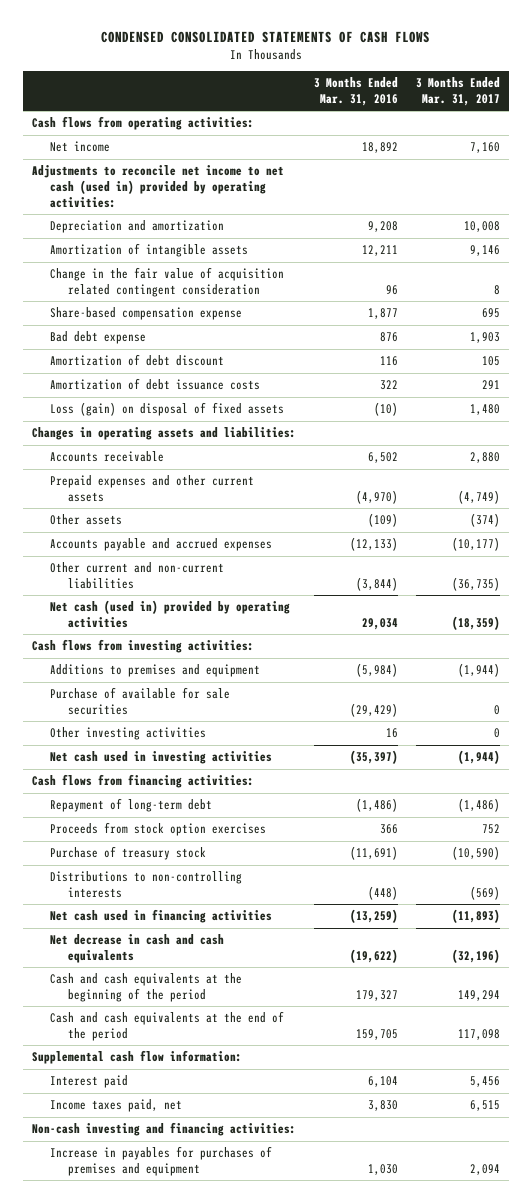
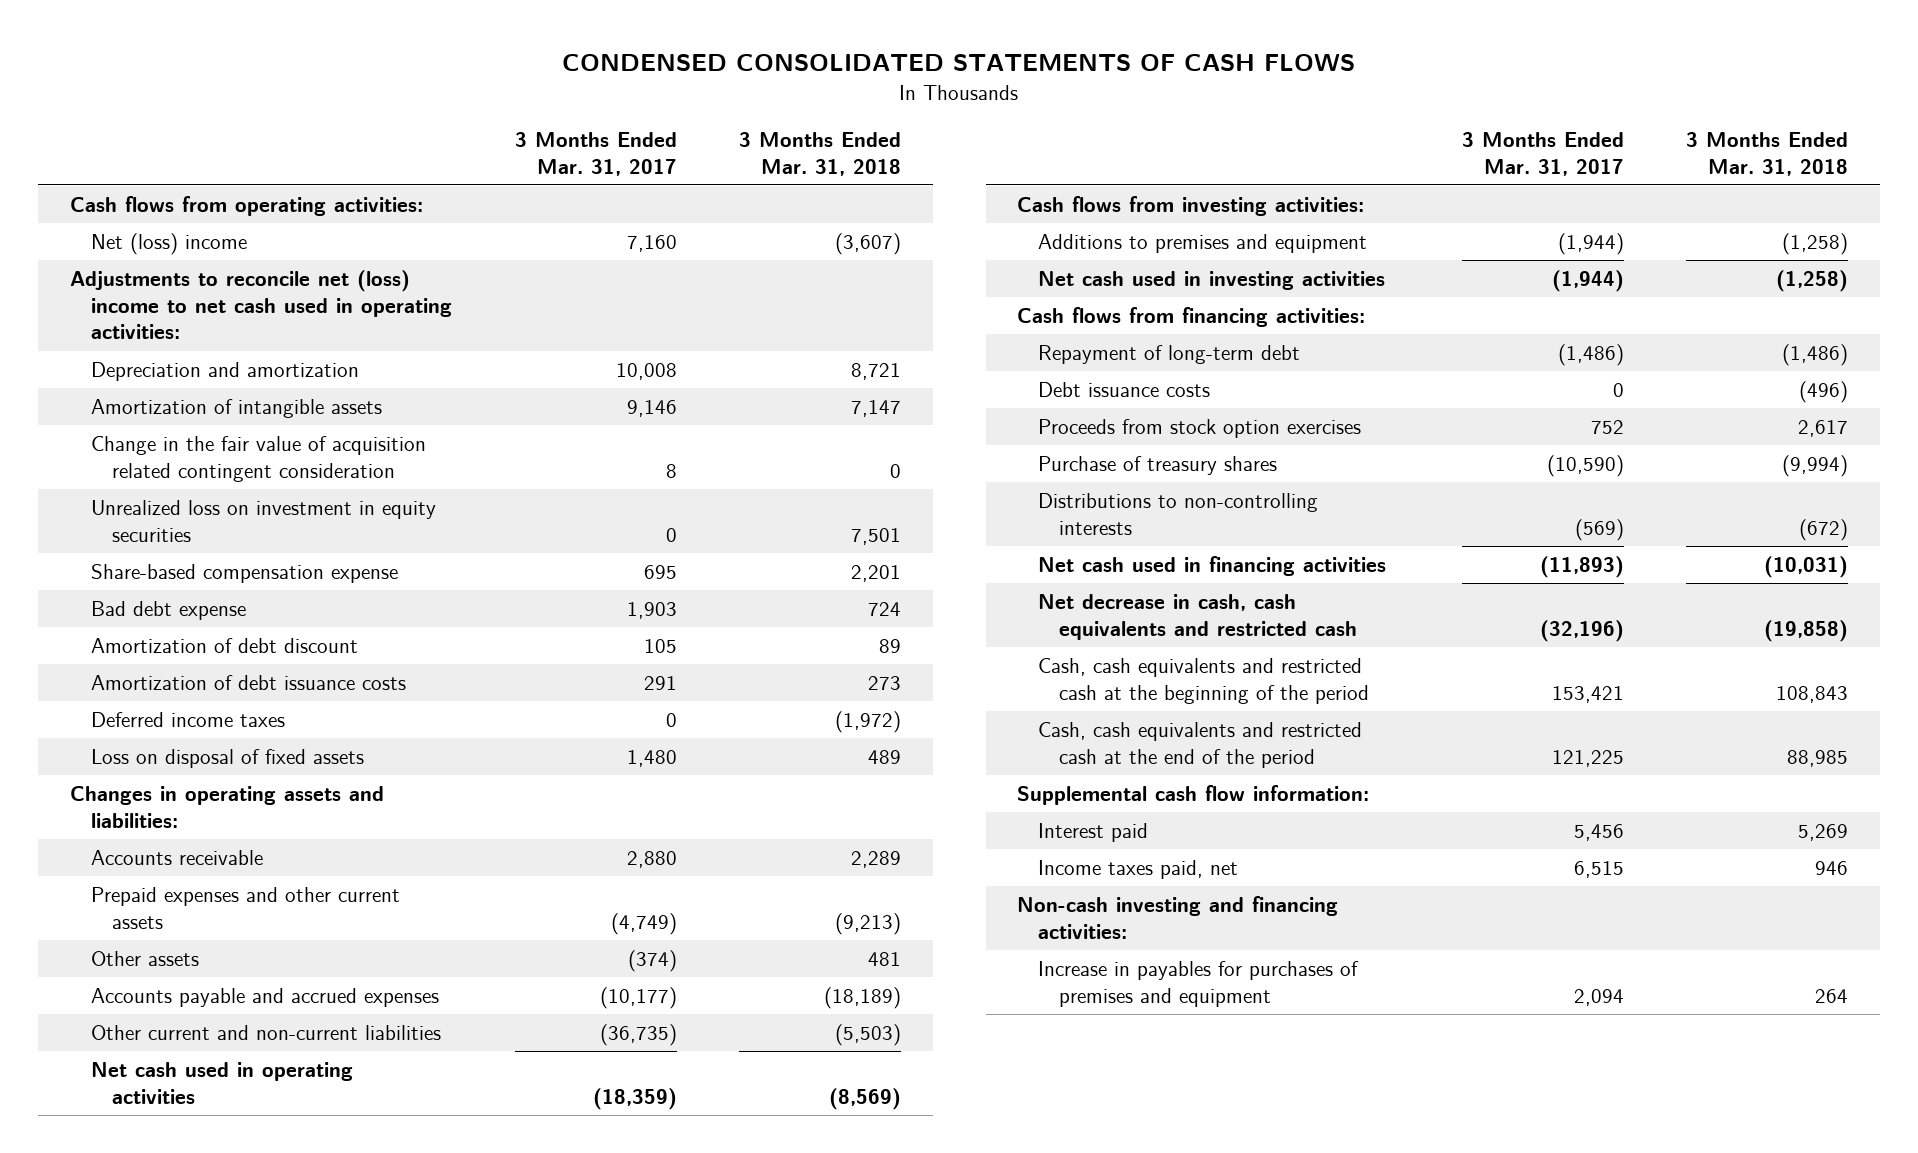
- | 3 Months Ended Mar. 31, 2016 | 3 Months Ended Mar. 31, 2017
+ | 3 Months Ended Mar. 31, 2017 | 3 Months Ended Mar. 31, 2018
- Net income | 18,892 | 7,160
- Adjustments to reconcile net income to net cash (used in) provided by operating activities:
+ Net (loss) income | 7,160 | (3,607)
+ Adjustments to reconcile net (loss) income to net cash used in operating activities:
+ Unrealized loss on investment in equity securities | 0 | 7,501
- Loss (gain) on disposal of fixed assets | (10) | 1,480
+ Deferred income taxes | 0 | (1,972)
+ Loss on disposal of fixed assets | 1,480 | 489
- Net cash (used in) provided by operating activities | 29,034 | (18,359)
+ Net cash used in operating activities | (18,359) | (8,569)
- Purchase of available for sale securities | (29,429) | 0
- Other investing activities | 16 | 0
+ Debt issuance costs | 0 | (496)
- Purchase of treasury stock | (11,691) | (10,590)
+ Purchase of treasury shares | (10,590) | (9,994)
- Net decrease in cash and cash equivalents | (19,622) | (32,196)
- Cash and cash equivalents at the beginning of the period | 179,327 | 149,294
- Cash and cash equivalents at the end of the period | 159,705 | 117,098
+ Net decrease in cash, cash equivalents and restricted cash | (32,196) | (19,858)
+ Cash, cash equivalents and restricted cash at the beginning of the period | 153,421 | 108,843
+ Cash, cash equivalents and restricted cash at the end of the period | 121,225 | 88,985

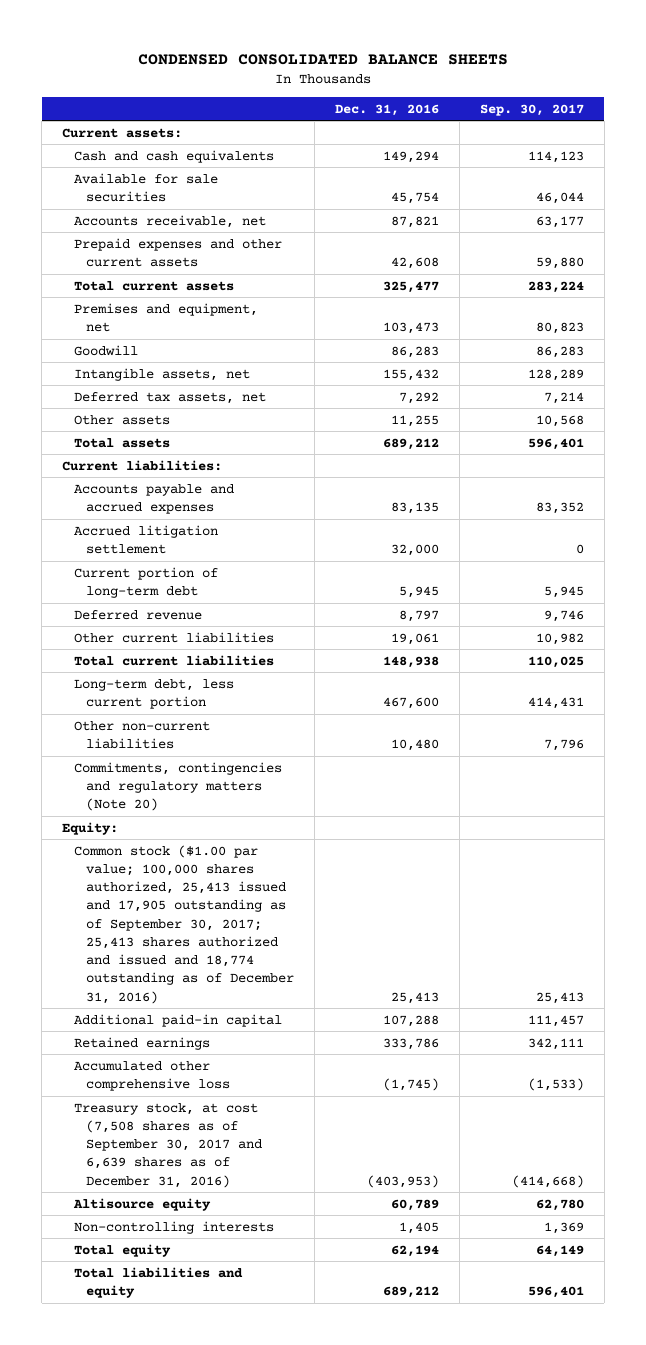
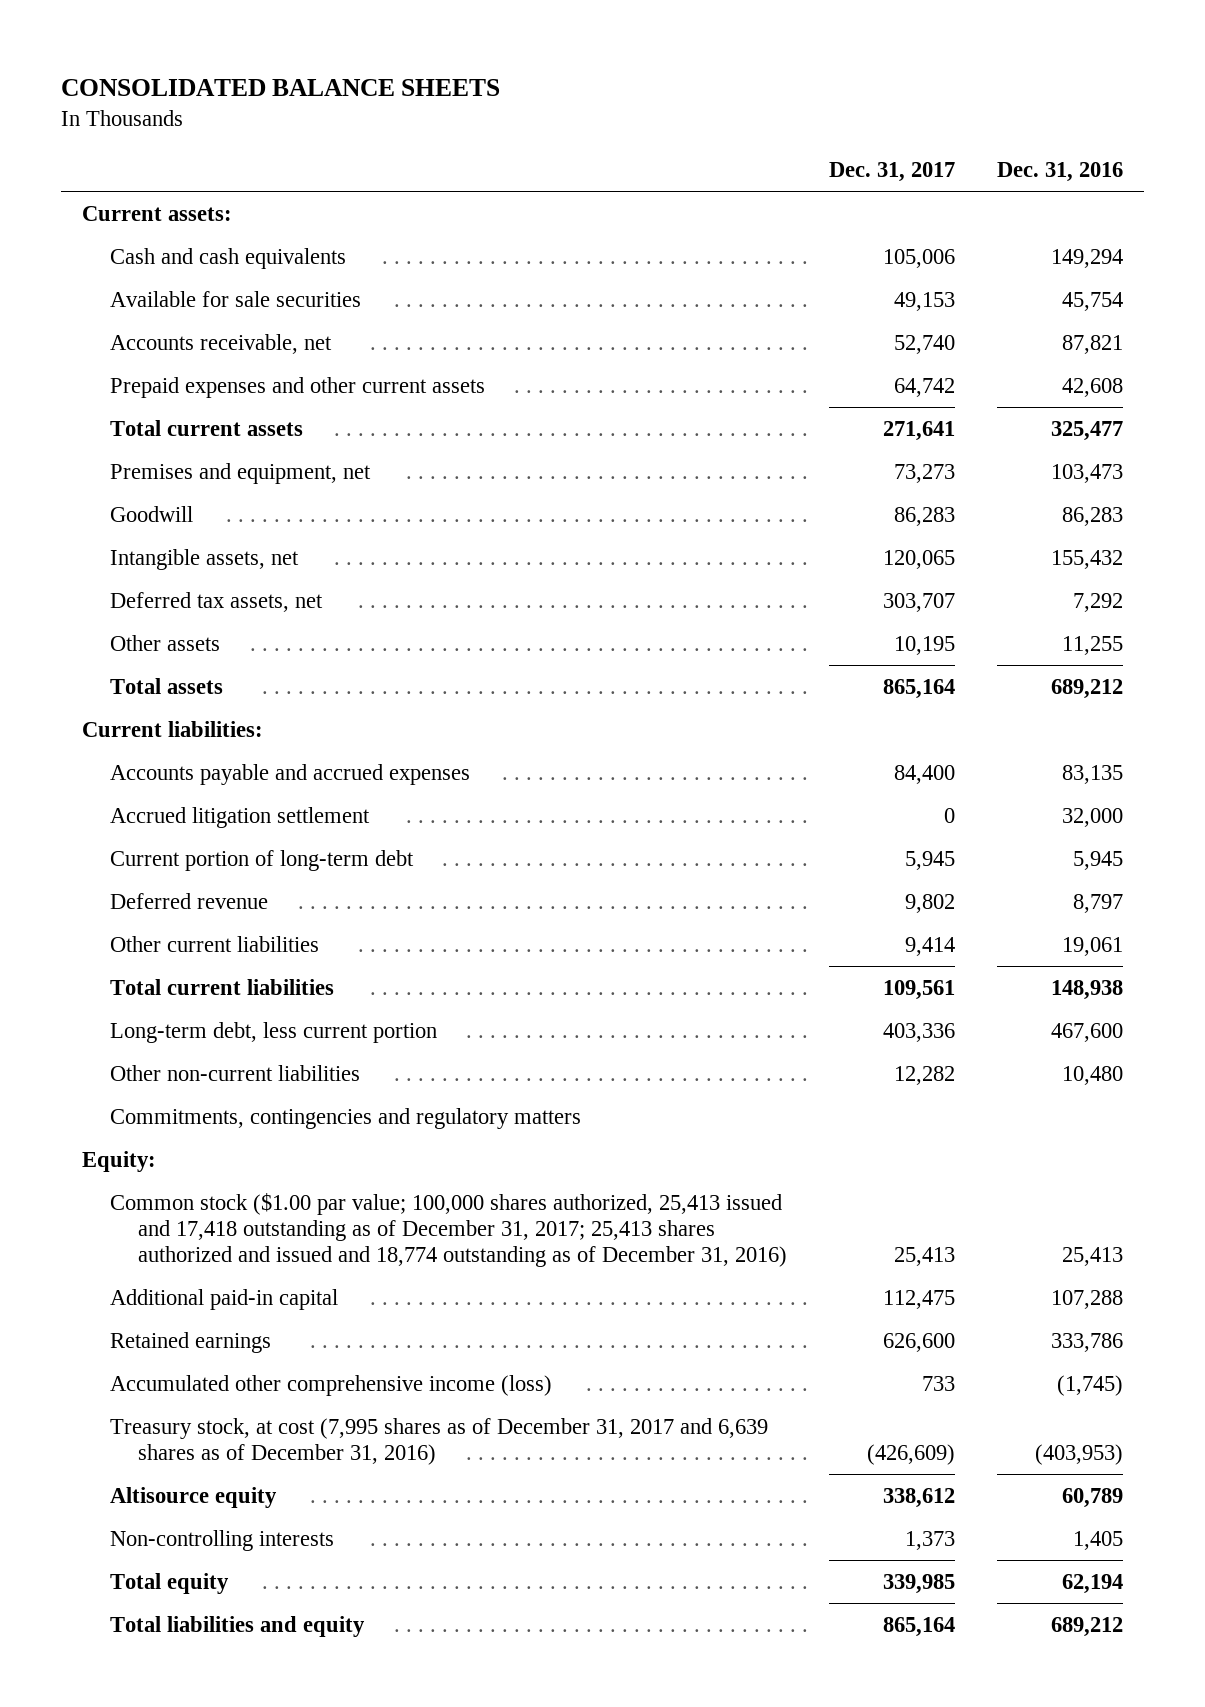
- CONDENSED CONSOLIDATED BALANCE SHEETS
+ CONSOLIDATED BALANCE SHEETS
- | Dec. 31, 2016 | Sep. 30, 2017
+ | Dec. 31, 2017 | Dec. 31, 2016
- Commitments, contingencies and regulatory matters (Note 20)
+ Commitments, contingencies and regulatory matters
- Common stock ($1.00 par value; 100,000 shares authorized, 25,413 issued and 17,905 outstanding as of September 30, 2017; 25,413 shares authorized and issued and 18,774 outstanding as of December 31, 2016) | 25,413 | 25,413
+ Common stock ($1.00 par value; 100,000 shares authorized, 25,413 issued and 17,418 outstanding as of December 31, 2017; 25,413 shares authorized and issued and 18,774 outstanding as of December 31, 2016) | 25,413 | 25,413
- Accumulated other comprehensive loss | (1,745) | (1,533)
- Treasury stock, at cost (7,508 shares as of September 30, 2017 and 6,639 shares as of December 31, 2016) | (403,953) | (414,668)
+ Accumulated other comprehensive income (loss) | 733 | (1,745)
+ Treasury stock, at cost (7,995 shares as of December 31, 2017 and 6,639 shares as of December 31, 2016) | (426,609) | (403,953)

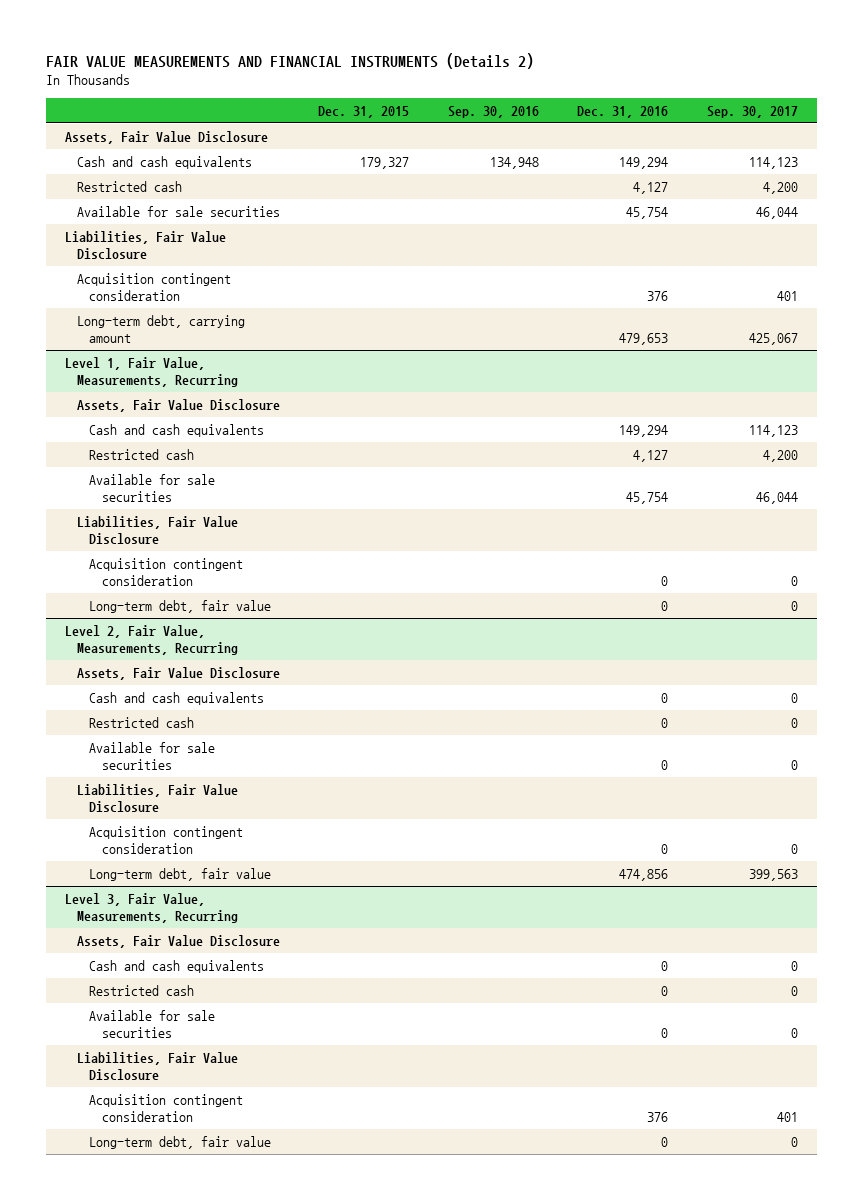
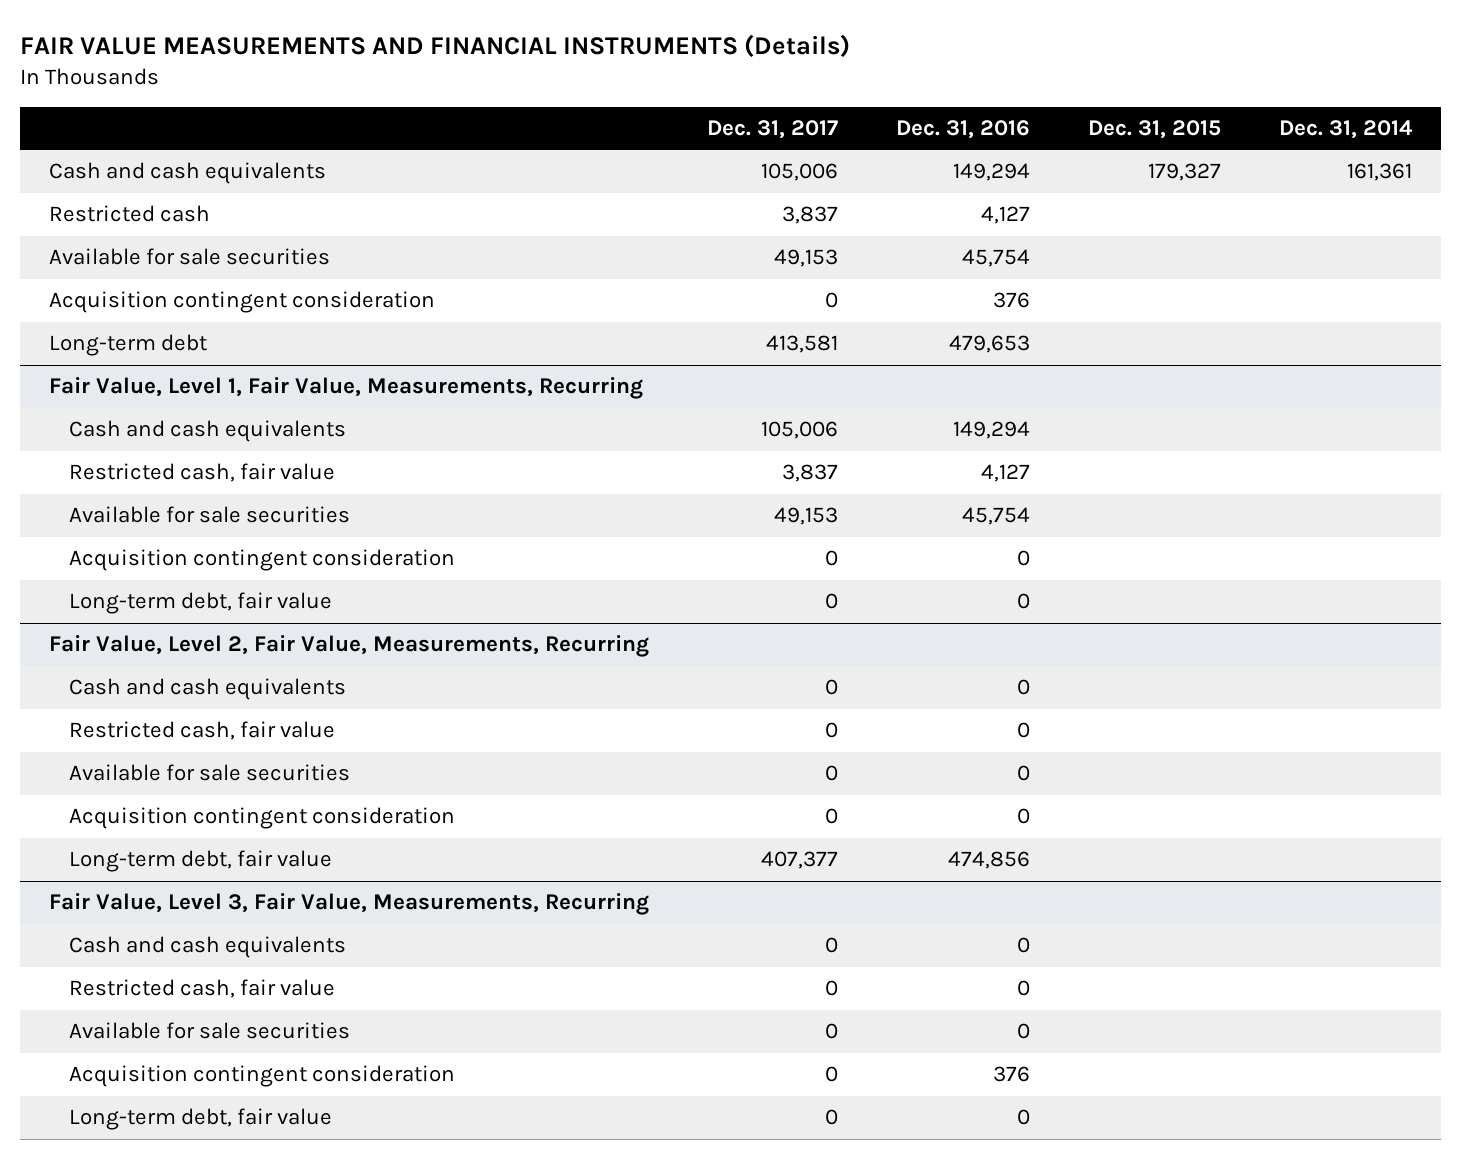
- FAIR VALUE MEASUREMENTS AND FINANCIAL INSTRUMENTS (Details 2)
+ FAIR VALUE MEASUREMENTS AND FINANCIAL INSTRUMENTS (Details)
- | Dec. 31, 2015 | Sep. 30, 2016 | Dec. 31, 2016 | Sep. 30, 2017
+ | Dec. 31, 2017 | Dec. 31, 2016 | Dec. 31, 2015 | Dec. 31, 2014
- Assets, Fair Value Disclosure
- Liabilities, Fair Value Disclosure
- Long-term debt, carrying amount | | | 479,653 | 425,067
- Level 1, Fair Value, Measurements, Recurring
- Assets, Fair Value Disclosure
+ Long-term debt | 413,581 | 479,653 | |
+ Fair Value, Level 1, Fair Value, Measurements, Recurring
- Restricted cash | | | 4,127 | 4,200
+ Restricted cash, fair value | 3,837 | 4,127 | |
- Liabilities, Fair Value Disclosure
- Level 2, Fair Value, Measurements, Recurring
- Assets, Fair Value Disclosure
+ Fair Value, Level 2, Fair Value, Measurements, Recurring
- Restricted cash | | | 0 | 0
+ Restricted cash, fair value | 0 | 0 | |
- Liabilities, Fair Value Disclosure
- Level 3, Fair Value, Measurements, Recurring
- Assets, Fair Value Disclosure
+ Fair Value, Level 3, Fair Value, Measurements, Recurring
- Restricted cash | | | 0 | 0
+ Restricted cash, fair value | 0 | 0 | |
- Liabilities, Fair Value Disclosure

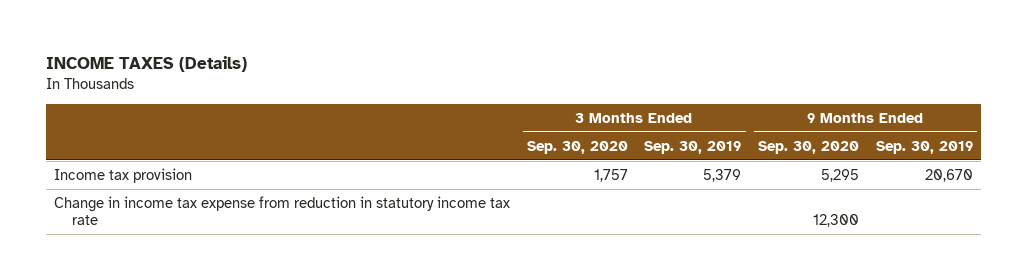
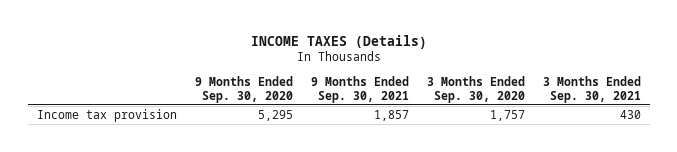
- | 3 Months Ended Sep. 30, 2020 | 3 Months Ended Sep. 30, 2019 | 9 Months Ended Sep. 30, 2020 | 9 Months Ended Sep. 30, 2019
+ | 9 Months Ended Sep. 30, 2020 | 9 Months Ended Sep. 30, 2021 | 3 Months Ended Sep. 30, 2020 | 3 Months Ended Sep. 30, 2021
- Change in income tax expense from reduction in statutory income tax rate | | | 12,300 |

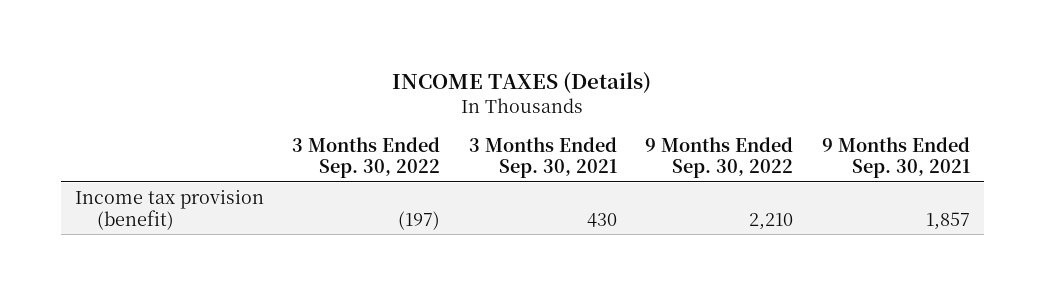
- | 9 Months Ended Sep. 30, 2020 | 9 Months Ended Sep. 30, 2021 | 3 Months Ended Sep. 30, 2020 | 3 Months Ended Sep. 30, 2021
+ | 3 Months Ended Sep. 30, 2022 | 3 Months Ended Sep. 30, 2021 | 9 Months Ended Sep. 30, 2022 | 9 Months Ended Sep. 30, 2021
- Income tax provision | 5,295 | 1,857 | 1,757 | 430
+ Income tax provision (benefit) | (197) | 430 | 2,210 | 1,857

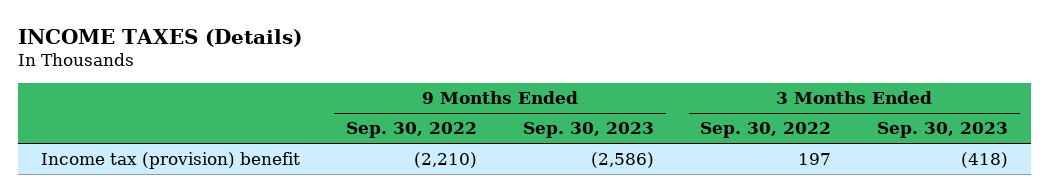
- | 3 Months Ended Sep. 30, 2022 | 3 Months Ended Sep. 30, 2021 | 9 Months Ended Sep. 30, 2022 | 9 Months Ended Sep. 30, 2021
+ | 9 Months Ended Sep. 30, 2022 | 9 Months Ended Sep. 30, 2023 | 3 Months Ended Sep. 30, 2022 | 3 Months Ended Sep. 30, 2023
- Income tax provision (benefit) | (197) | 430 | 2,210 | 1,857
+ Income tax (provision) benefit | (2,210) | (2,586) | 197 | (418)

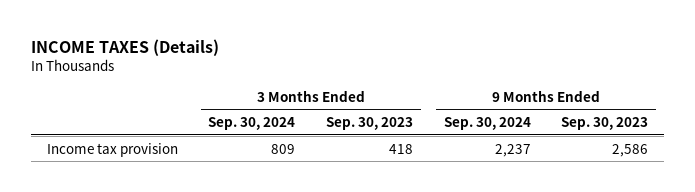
- | 9 Months Ended Sep. 30, 2022 | 9 Months Ended Sep. 30, 2023 | 3 Months Ended Sep. 30, 2022 | 3 Months Ended Sep. 30, 2023
+ | 3 Months Ended Sep. 30, 2024 | 3 Months Ended Sep. 30, 2023 | 9 Months Ended Sep. 30, 2024 | 9 Months Ended Sep. 30, 2023
- Income tax (provision) benefit | (2,210) | (2,586) | 197 | (418)
+ Income tax provision | 809 | 418 | 2,237 | 2,586

